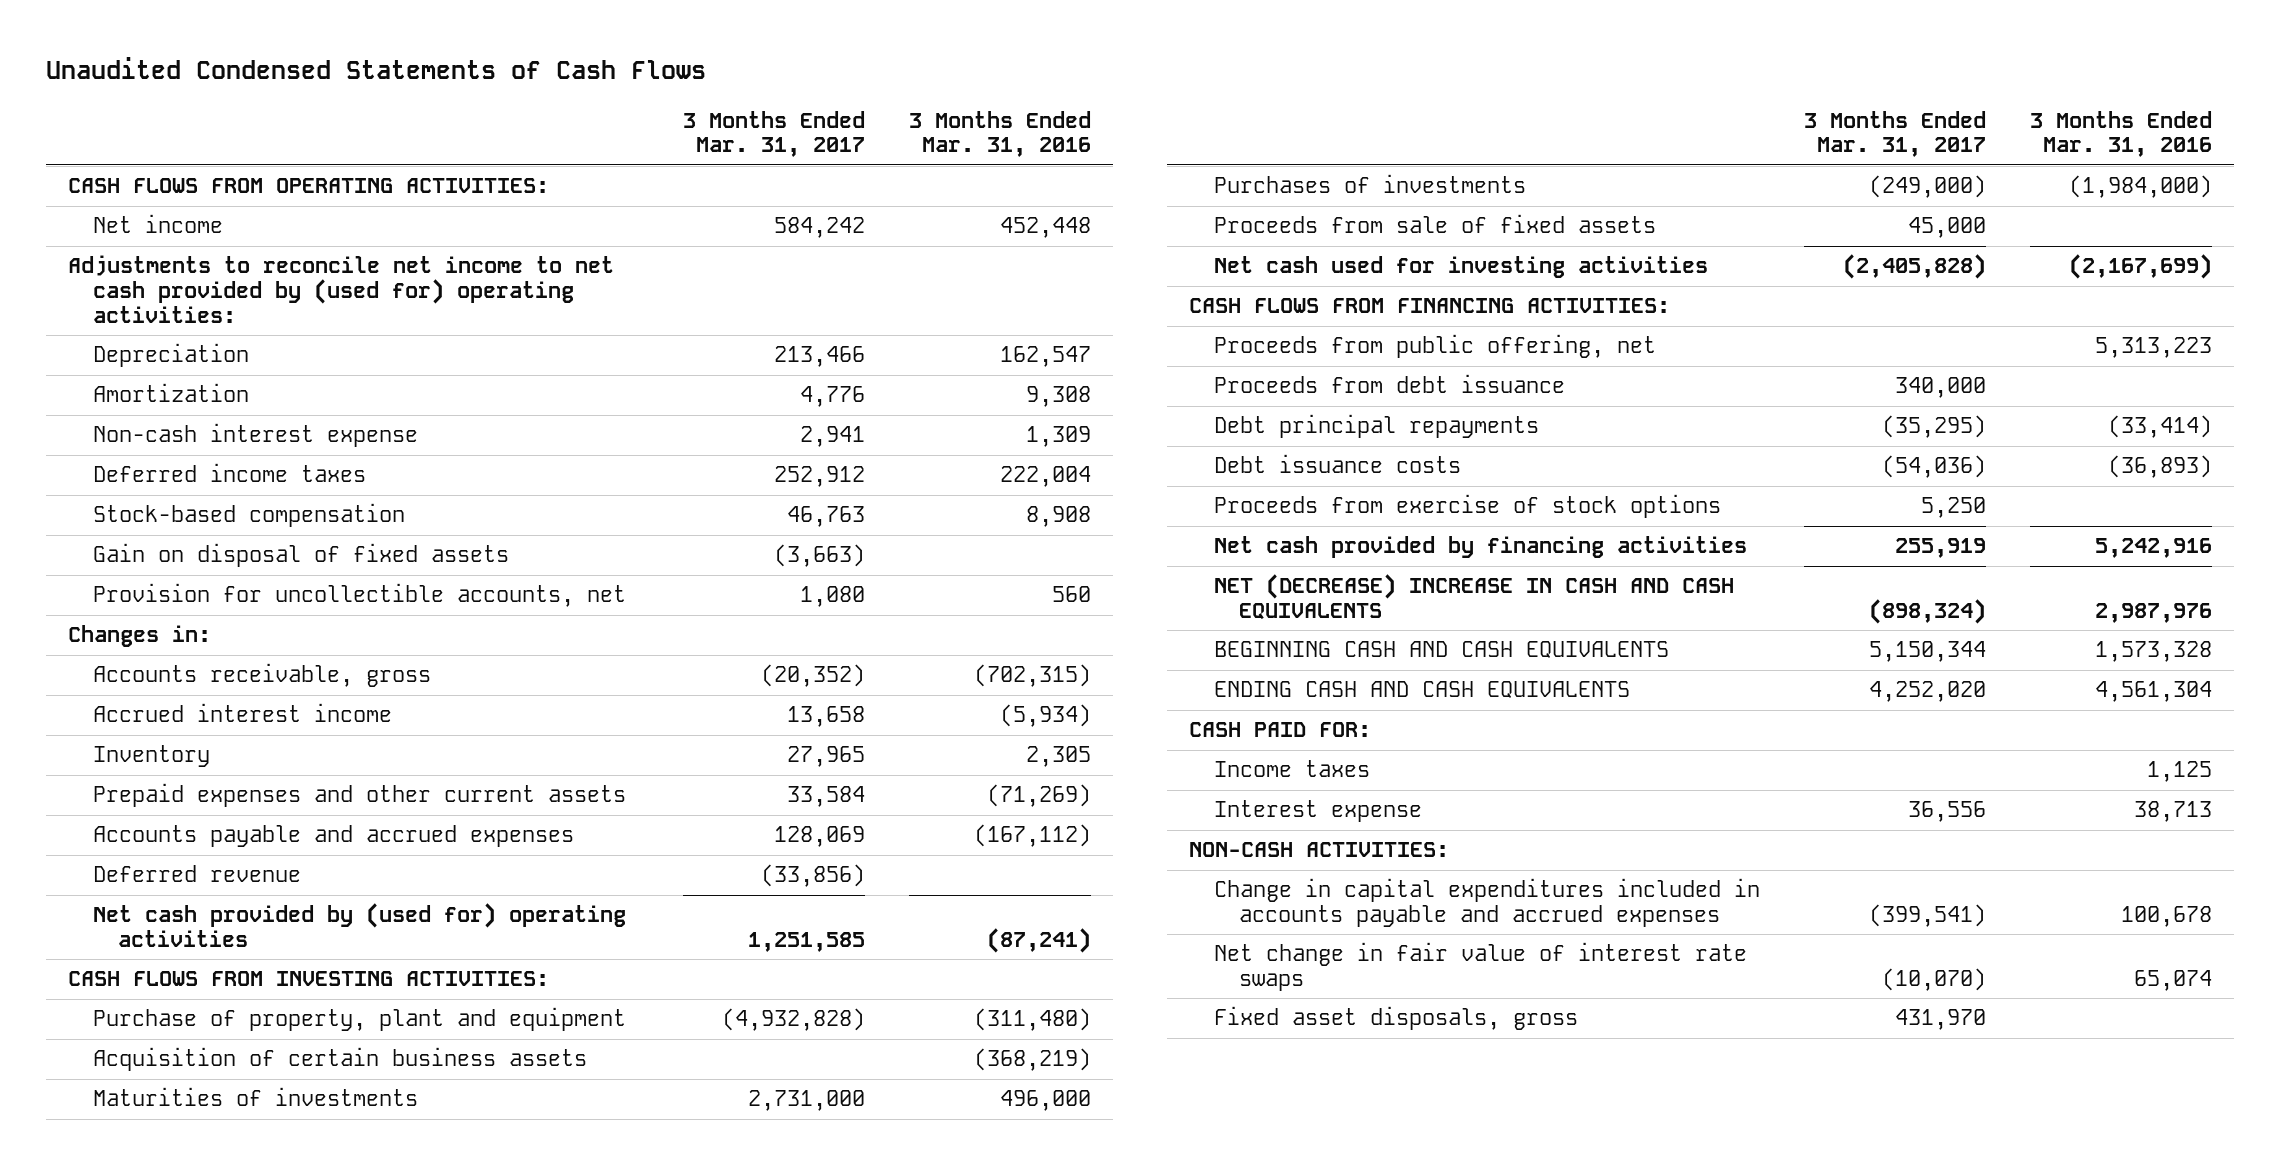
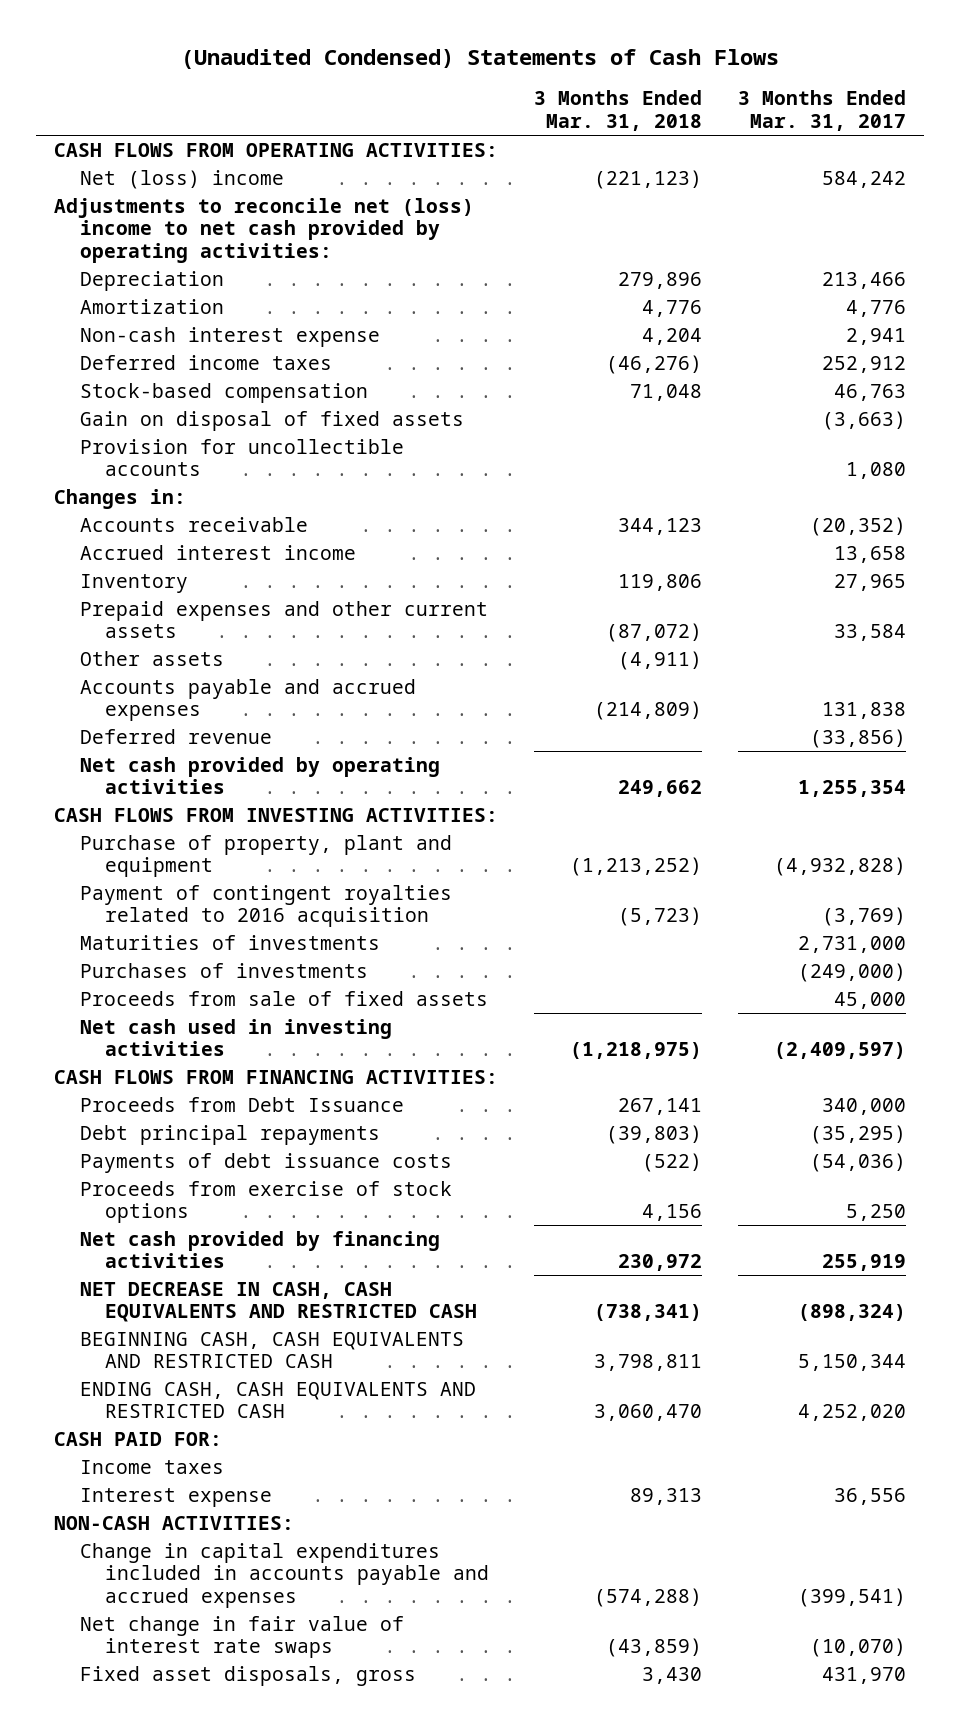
- Unaudited Condensed Statements of Cash Flows
+ (Unaudited Condensed) Statements of Cash Flows
- | 3 Months Ended Mar. 31, 2017 | 3 Months Ended Mar. 31, 2016
+ | 3 Months Ended Mar. 31, 2018 | 3 Months Ended Mar. 31, 2017
- Net income | 584,242 | 452,448
- Adjustments to reconcile net income to net cash provided by (used for) operating activities:
+ Net (loss) income | (221,123) | 584,242
+ Adjustments to reconcile net (loss) income to net cash provided by operating activities:
- Provision for uncollectible accounts, net | 1,080 | 560
+ Provision for uncollectible accounts | | 1,080
- Accounts receivable, gross | (20,352) | (702,315)
+ Accounts receivable | 344,123 | (20,352)
- Accounts payable and accrued expenses | 128,069 | (167,112)
+ Other assets | (4,911) |
+ Accounts payable and accrued expenses | (214,809) | 131,838
- Net cash provided by (used for) operating activities | 1,251,585 | (87,241)
+ Net cash provided by operating activities | 249,662 | 1,255,354
- Acquisition of certain business assets | | (368,219)
+ Payment of contingent royalties related to 2016 acquisition | (5,723) | (3,769)
- Net cash used for investing activities | (2,405,828) | (2,167,699)
+ Net cash used in investing activities | (1,218,975) | (2,409,597)
- Proceeds from public offering, net | | 5,313,223
- Proceeds from debt issuance | 340,000 |
+ Proceeds from Debt Issuance | 267,141 | 340,000
- Debt issuance costs | (54,036) | (36,893)
+ Payments of debt issuance costs | (522) | (54,036)
- NET (DECREASE) INCREASE IN CASH AND CASH EQUIVALENTS | (898,324) | 2,987,976
- BEGINNING CASH AND CASH EQUIVALENTS | 5,150,344 | 1,573,328
- ENDING CASH AND CASH EQUIVALENTS | 4,252,020 | 4,561,304
+ NET DECREASE IN CASH, CASH EQUIVALENTS AND RESTRICTED CASH | (738,341) | (898,324)
+ BEGINNING CASH, CASH EQUIVALENTS AND RESTRICTED CASH | 3,798,811 | 5,150,344
+ ENDING CASH, CASH EQUIVALENTS AND RESTRICTED CASH | 3,060,470 | 4,252,020

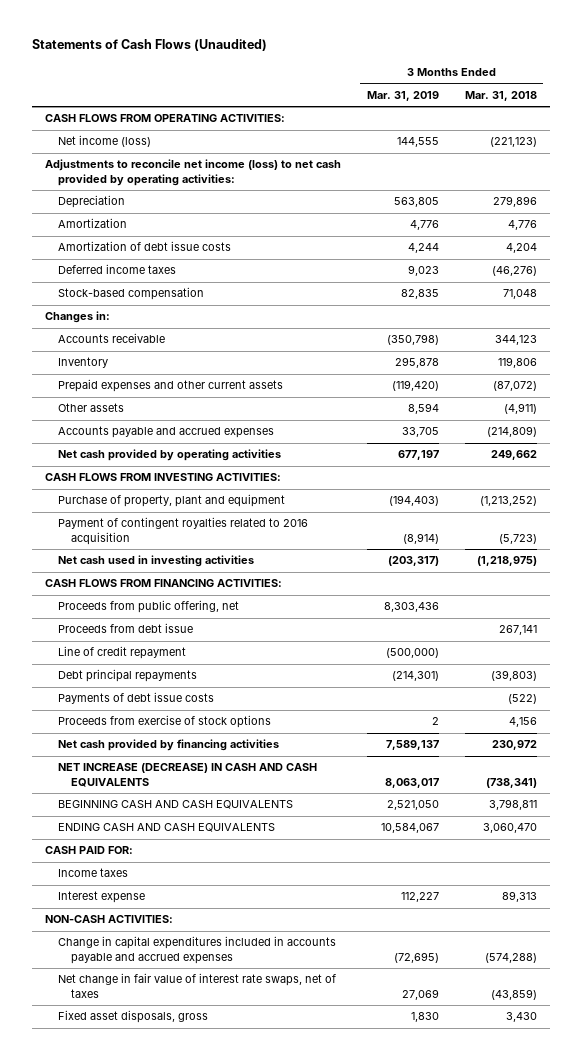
- (Unaudited Condensed) Statements of Cash Flows
+ Statements of Cash Flows (Unaudited)
- | 3 Months Ended Mar. 31, 2018 | 3 Months Ended Mar. 31, 2017
+ | 3 Months Ended Mar. 31, 2019 | 3 Months Ended Mar. 31, 2018
- Net (loss) income | (221,123) | 584,242
- Adjustments to reconcile net (loss) income to net cash provided by operating activities:
+ Net income (loss) | 144,555 | (221,123)
+ Adjustments to reconcile net income (loss) to net cash provided by operating activities:
- Non-cash interest expense | 4,204 | 2,941
+ Amortization of debt issue costs | 4,244 | 4,204
- Gain on disposal of fixed assets | | (3,663)
- Provision for uncollectible accounts | | 1,080
- Accrued interest income | | 13,658
- Deferred revenue | | (33,856)
- Maturities of investments | | 2,731,000
- Purchases of investments | | (249,000)
- Proceeds from sale of fixed assets | | 45,000
- Proceeds from Debt Issuance | 267,141 | 340,000
+ Proceeds from public offering, net | 8,303,436 |
+ Proceeds from debt issue | | 267,141
+ Line of credit repayment | (500,000) |
- Payments of debt issuance costs | (522) | (54,036)
+ Payments of debt issue costs | | (522)
- NET DECREASE IN CASH, CASH EQUIVALENTS AND RESTRICTED CASH | (738,341) | (898,324)
- BEGINNING CASH, CASH EQUIVALENTS AND RESTRICTED CASH | 3,798,811 | 5,150,344
- ENDING CASH, CASH EQUIVALENTS AND RESTRICTED CASH | 3,060,470 | 4,252,020
+ NET INCREASE (DECREASE) IN CASH AND CASH EQUIVALENTS | 8,063,017 | (738,341)
+ BEGINNING CASH AND CASH EQUIVALENTS | 2,521,050 | 3,798,811
+ ENDING CASH AND CASH EQUIVALENTS | 10,584,067 | 3,060,470
- Net change in fair value of interest rate swaps | (43,859) | (10,070)
+ Net change in fair value of interest rate swaps, net of taxes | 27,069 | (43,859)

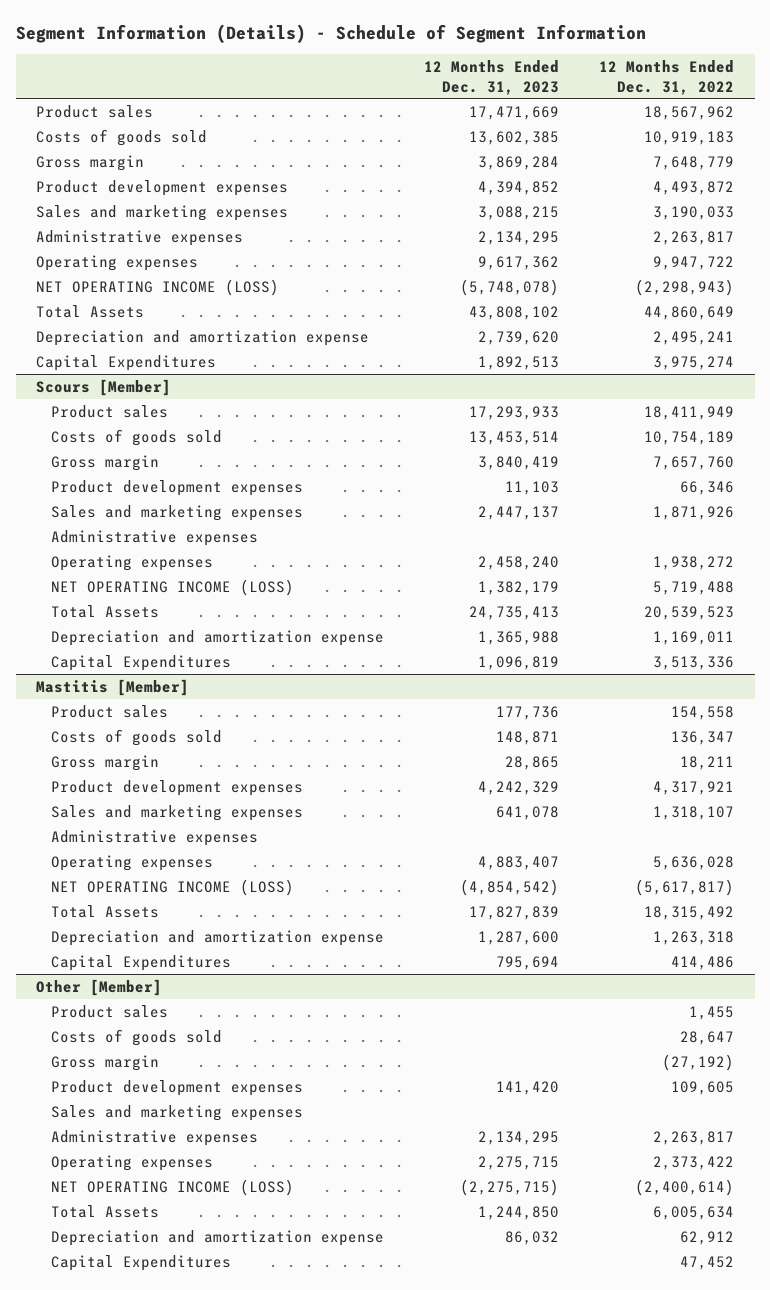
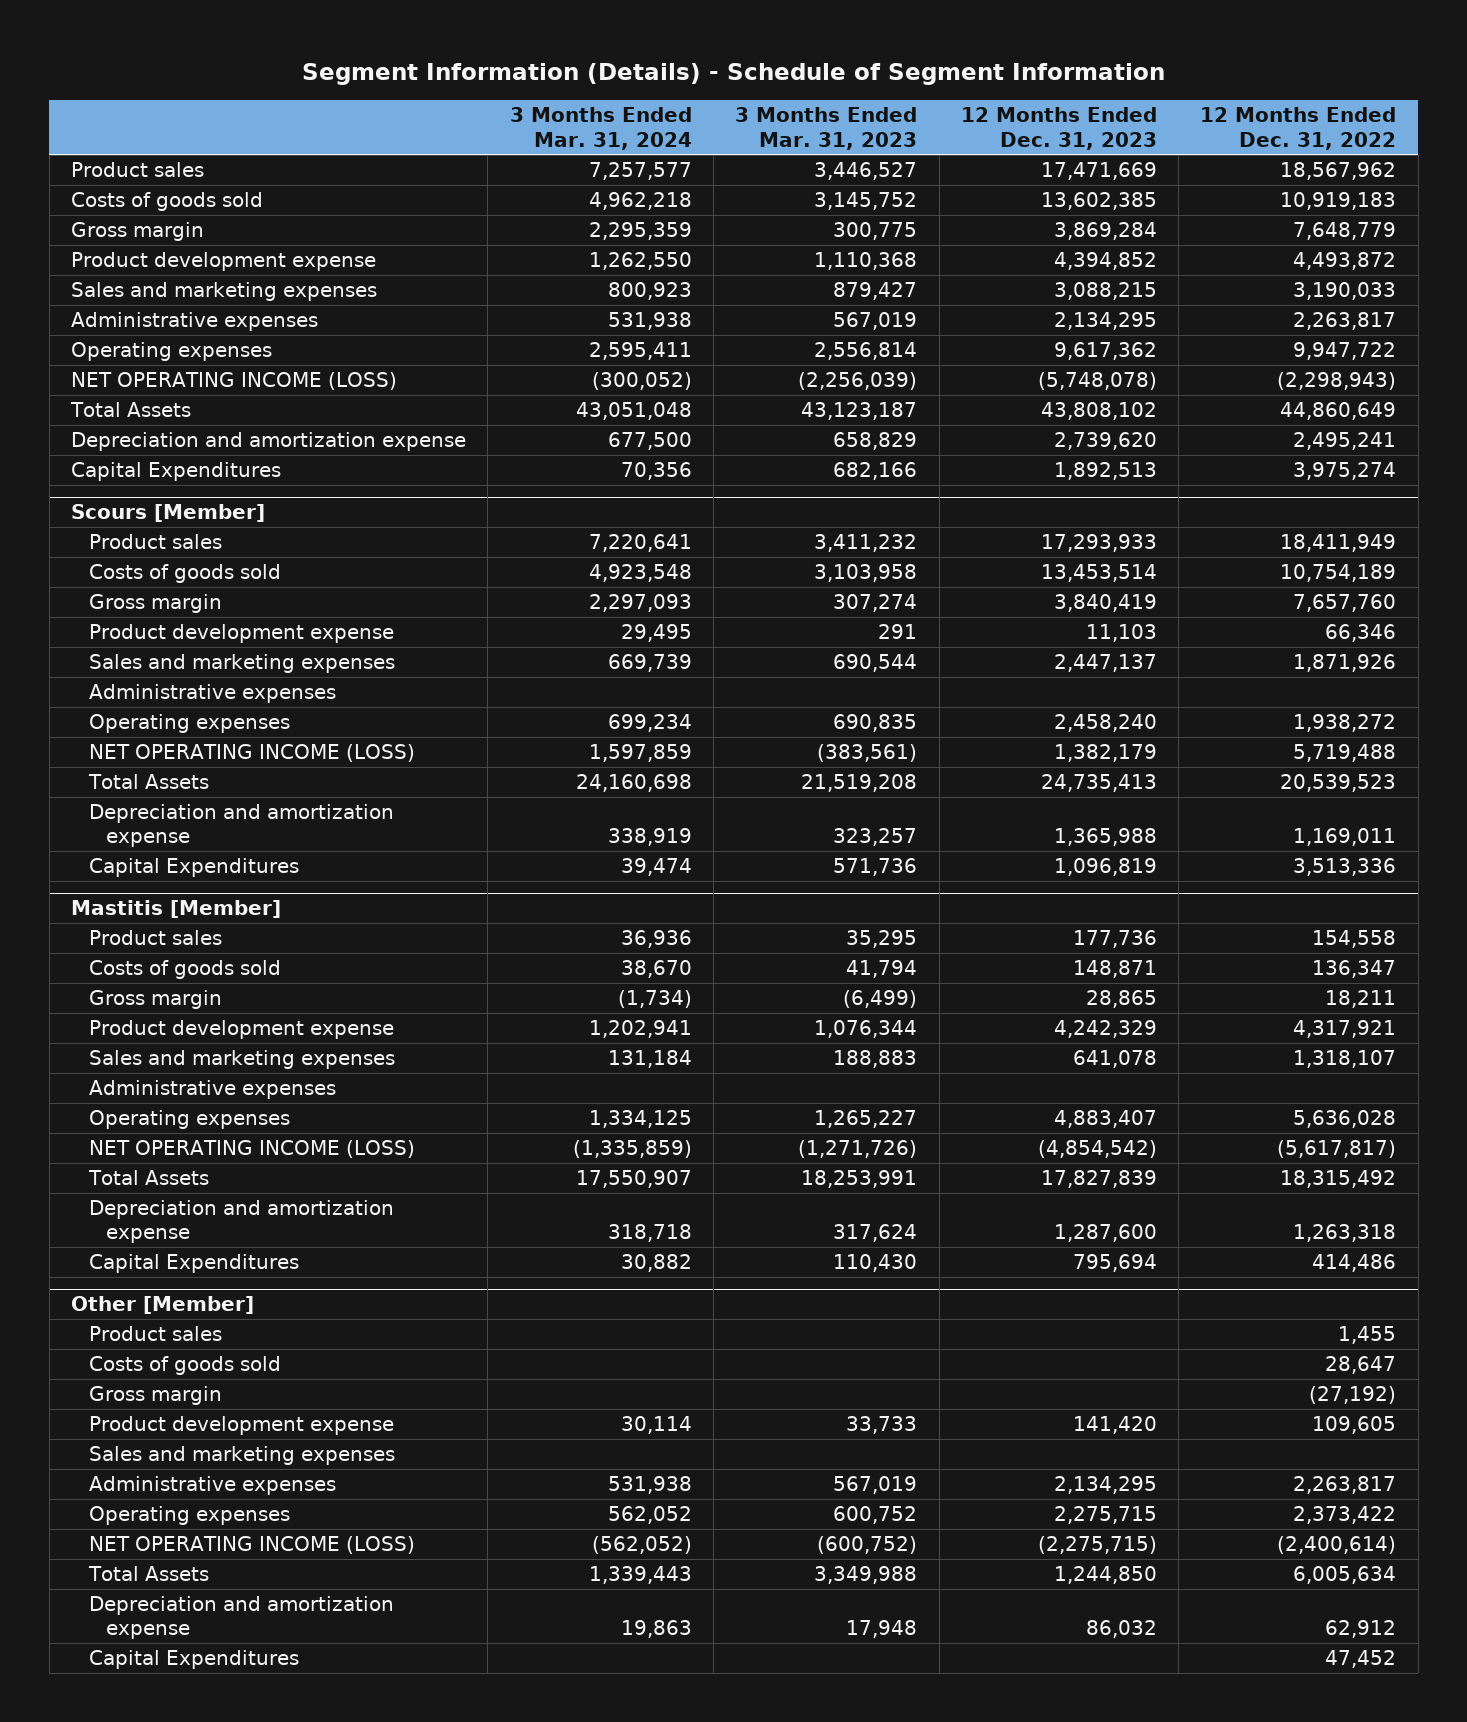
- | 12 Months Ended Dec. 31, 2023 | 12 Months Ended Dec. 31, 2022
+ | 3 Months Ended Mar. 31, 2024 | 3 Months Ended Mar. 31, 2023 | 12 Months Ended Dec. 31, 2023 | 12 Months Ended Dec. 31, 2022
- Product development expenses | 4,394,852 | 4,493,872
+ Product development expense | 1,262,550 | 1,110,368 | 4,394,852 | 4,493,872
@ Scours [Member]
- Product development expenses | 11,103 | 66,346
+ Product development expense | 29,495 | 291 | 11,103 | 66,346
@ Mastitis [Member]
- Product development expenses | 4,242,329 | 4,317,921
+ Product development expense | 1,202,941 | 1,076,344 | 4,242,329 | 4,317,921
@ Other [Member]
- Product development expenses | 141,420 | 109,605
+ Product development expense | 30,114 | 33,733 | 141,420 | 109,605

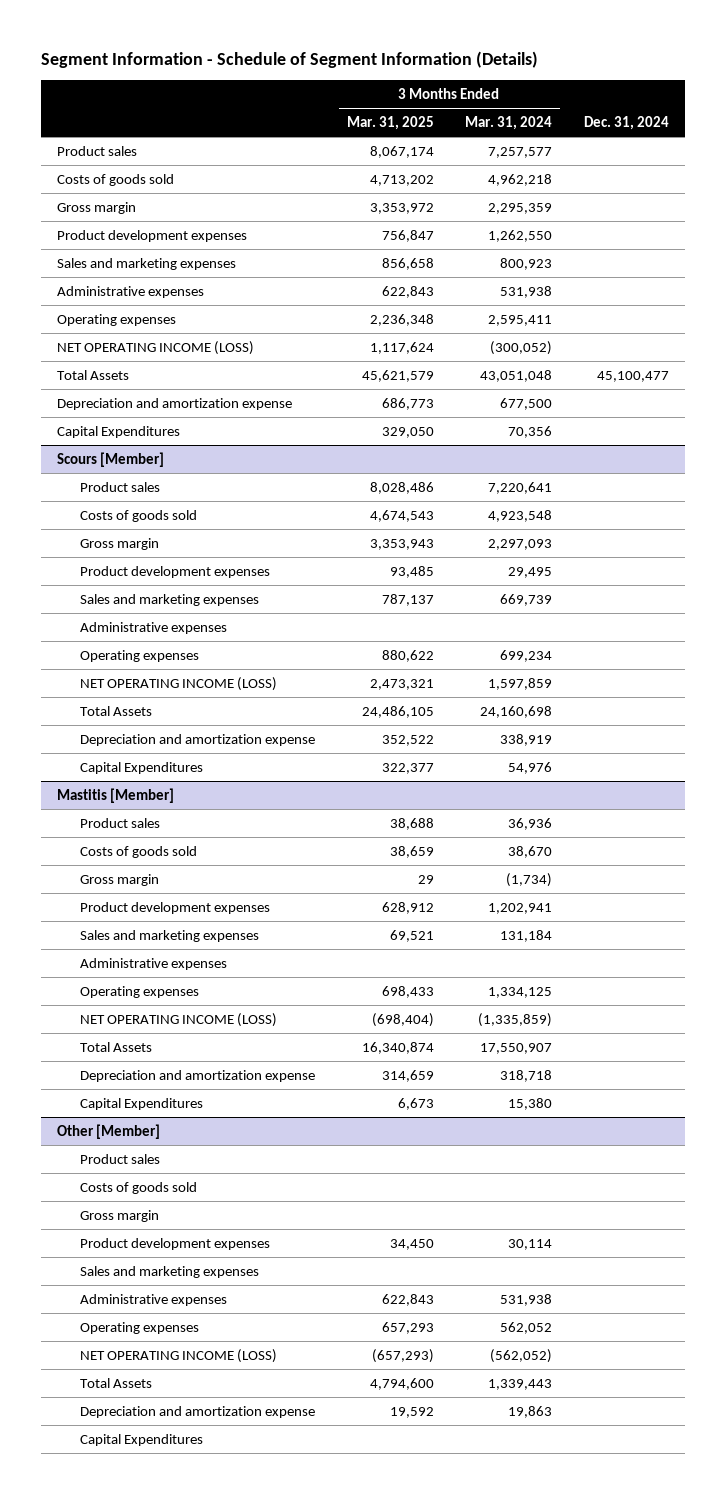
- Segment Information (Details) - Schedule of Segment Information
+ Segment Information - Schedule of Segment Information (Details)
- | 3 Months Ended Mar. 31, 2024 | 3 Months Ended Mar. 31, 2023 | 12 Months Ended Dec. 31, 2023 | 12 Months Ended Dec. 31, 2022
+ | 3 Months Ended Mar. 31, 2025 | 3 Months Ended Mar. 31, 2024 | Dec. 31, 2024
- Product development expense | 1,262,550 | 1,110,368 | 4,394,852 | 4,493,872
+ Product development expenses | 756,847 | 1,262,550 |
@ Scours [Member]
- Product development expense | 29,495 | 291 | 11,103 | 66,346
+ Product development expenses | 93,485 | 29,495 |
- Capital Expenditures | 39,474 | 571,736 | 1,096,819 | 3,513,336
+ Capital Expenditures | 322,377 | 54,976 |
@ Mastitis [Member]
- Product development expense | 1,202,941 | 1,076,344 | 4,242,329 | 4,317,921
+ Product development expenses | 628,912 | 1,202,941 |
- Capital Expenditures | 30,882 | 110,430 | 795,694 | 414,486
+ Capital Expenditures | 6,673 | 15,380 |
@ Other [Member]
- Product development expense | 30,114 | 33,733 | 141,420 | 109,605
+ Product development expenses | 34,450 | 30,114 |

